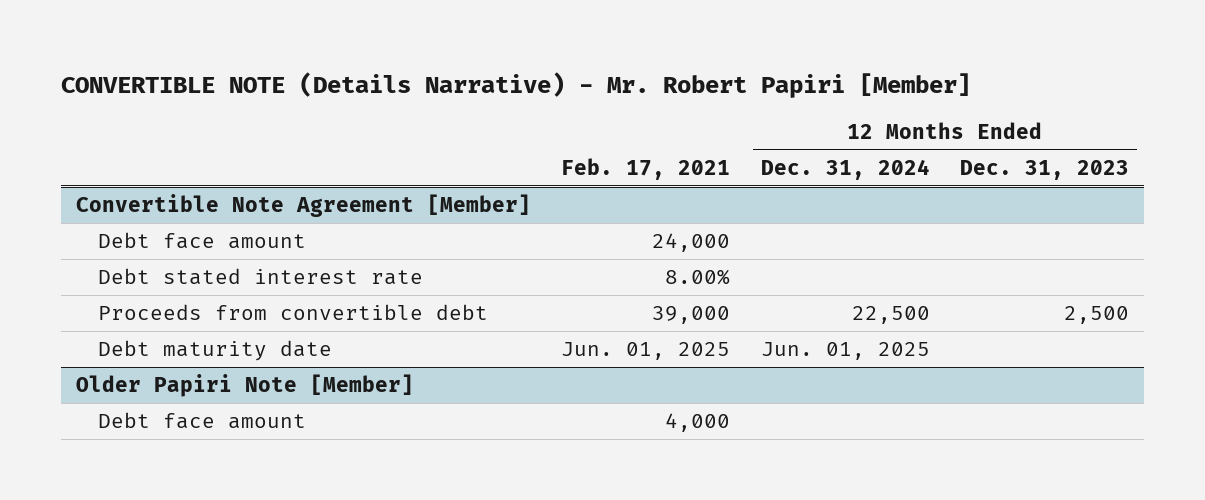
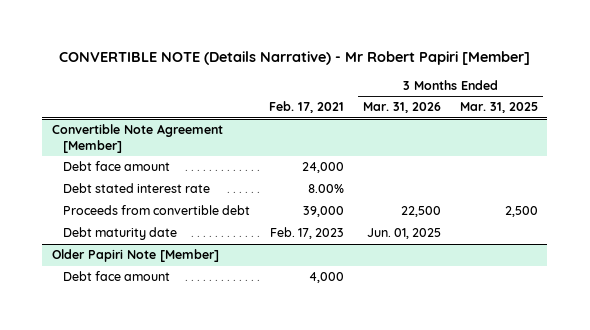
- CONVERTIBLE NOTE (Details Narrative) - Mr. Robert Papiri [Member]
+ CONVERTIBLE NOTE (Details Narrative) - Mr Robert Papiri [Member]
- | Feb. 17, 2021 | 12 Months Ended Dec. 31, 2024 | 12 Months Ended Dec. 31, 2023
+ | Feb. 17, 2021 | 3 Months Ended Mar. 31, 2026 | 3 Months Ended Mar. 31, 2025
@ Convertible Note Agreement [Member]
- Debt maturity date | Jun. 01, 2025 | Jun. 01, 2025 |
+ Debt maturity date | Feb. 17, 2023 | Jun. 01, 2025 |

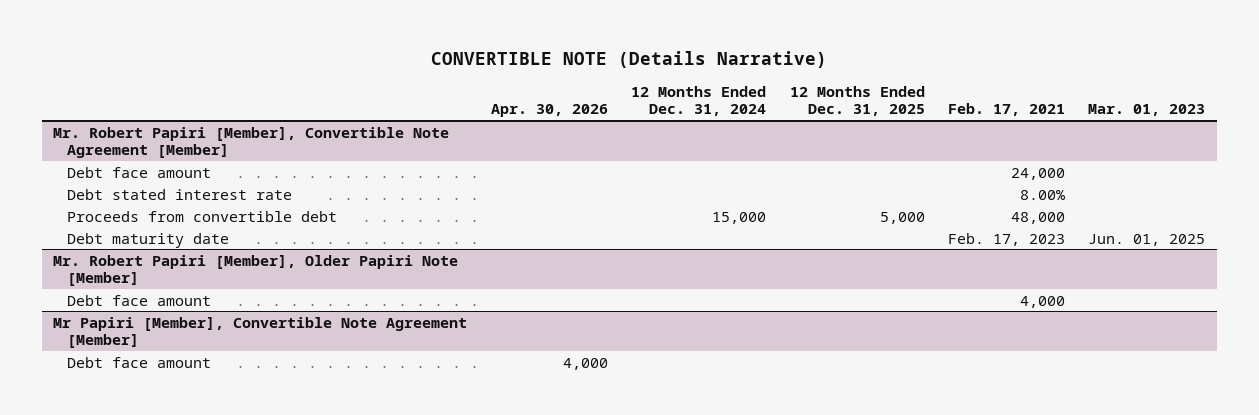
- CONVERTIBLE NOTE (Details Narrative) - Mr Robert Papiri [Member]
+ CONVERTIBLE NOTE (Details Narrative)
- | Feb. 17, 2021 | 3 Months Ended Mar. 31, 2026 | 3 Months Ended Mar. 31, 2025
+ | Apr. 30, 2026 | 12 Months Ended Dec. 31, 2024 | 12 Months Ended Dec. 31, 2025 | Feb. 17, 2021 | Mar. 01, 2023
- Convertible Note Agreement [Member]
+ Mr. Robert Papiri [Member], Convertible Note Agreement [Member]
- Proceeds from convertible debt | 39,000 | 22,500 | 2,500
+ Proceeds from convertible debt | | 15,000 | 5,000 | 48,000 |
- Older Papiri Note [Member]
+ Mr. Robert Papiri [Member], Older Papiri Note [Member]
+ Mr Papiri [Member], Convertible Note Agreement [Member]
+ Debt face amount | 4,000 | | | |

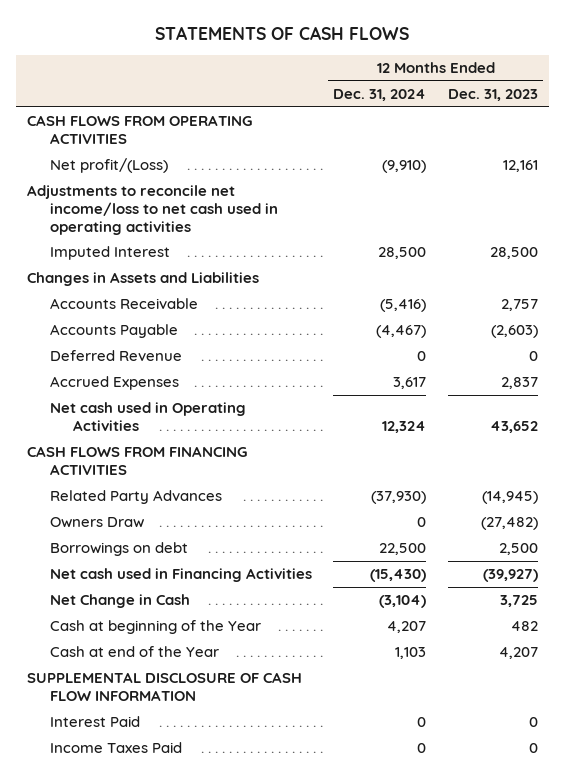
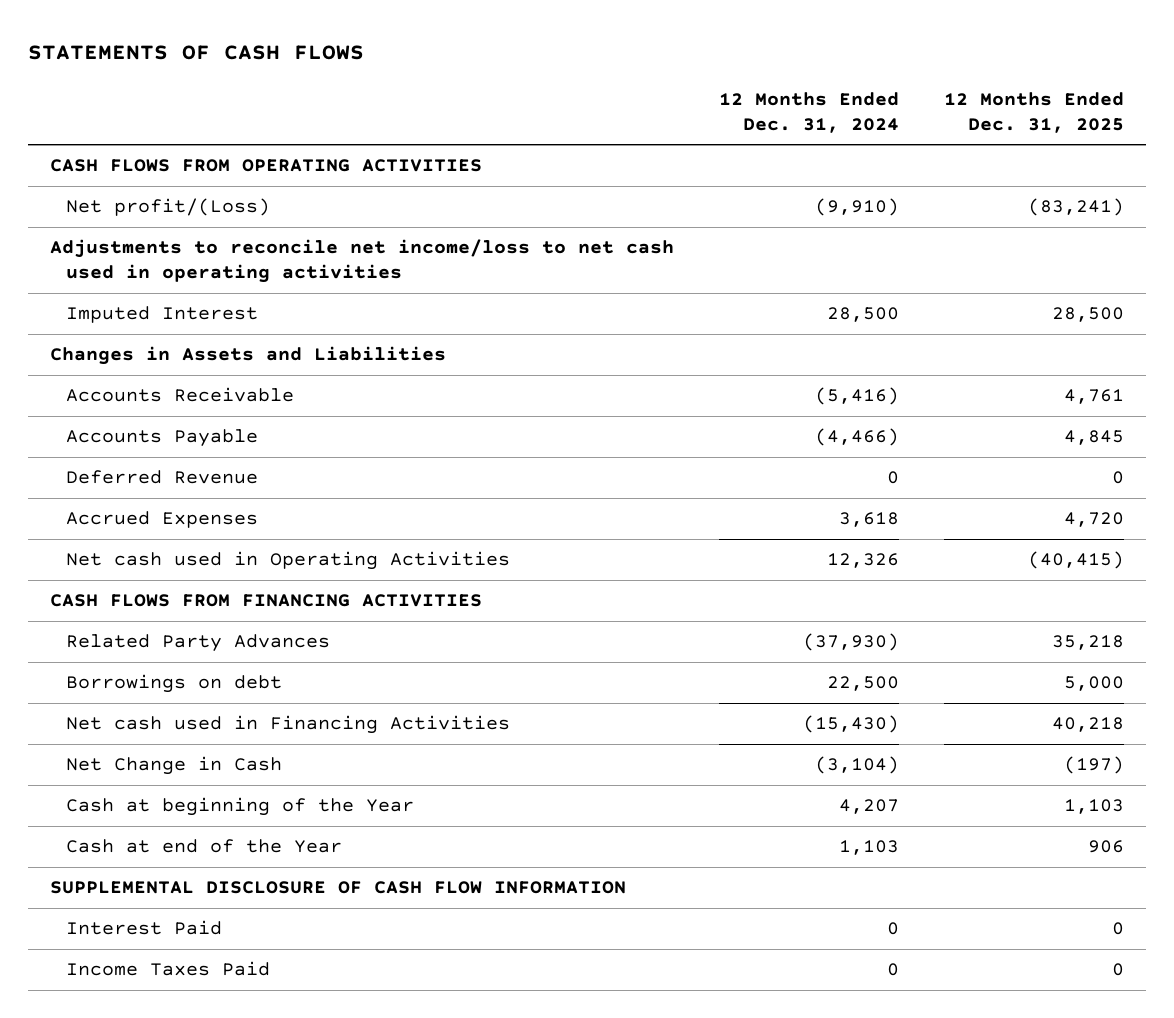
- | 12 Months Ended Dec. 31, 2024 | 12 Months Ended Dec. 31, 2023
+ | 12 Months Ended Dec. 31, 2024 | 12 Months Ended Dec. 31, 2025
- Accounts Payable | (4,467) | (2,603)
+ Accounts Payable | (4,466) | 4,845
- Accrued Expenses | 3,617 | 2,837
- Net cash used in Operating Activities | 12,324 | 43,652
+ Accrued Expenses | 3,618 | 4,720
+ Net cash used in Operating Activities | 12,326 | (40,415)
- Owners Draw | 0 | (27,482)

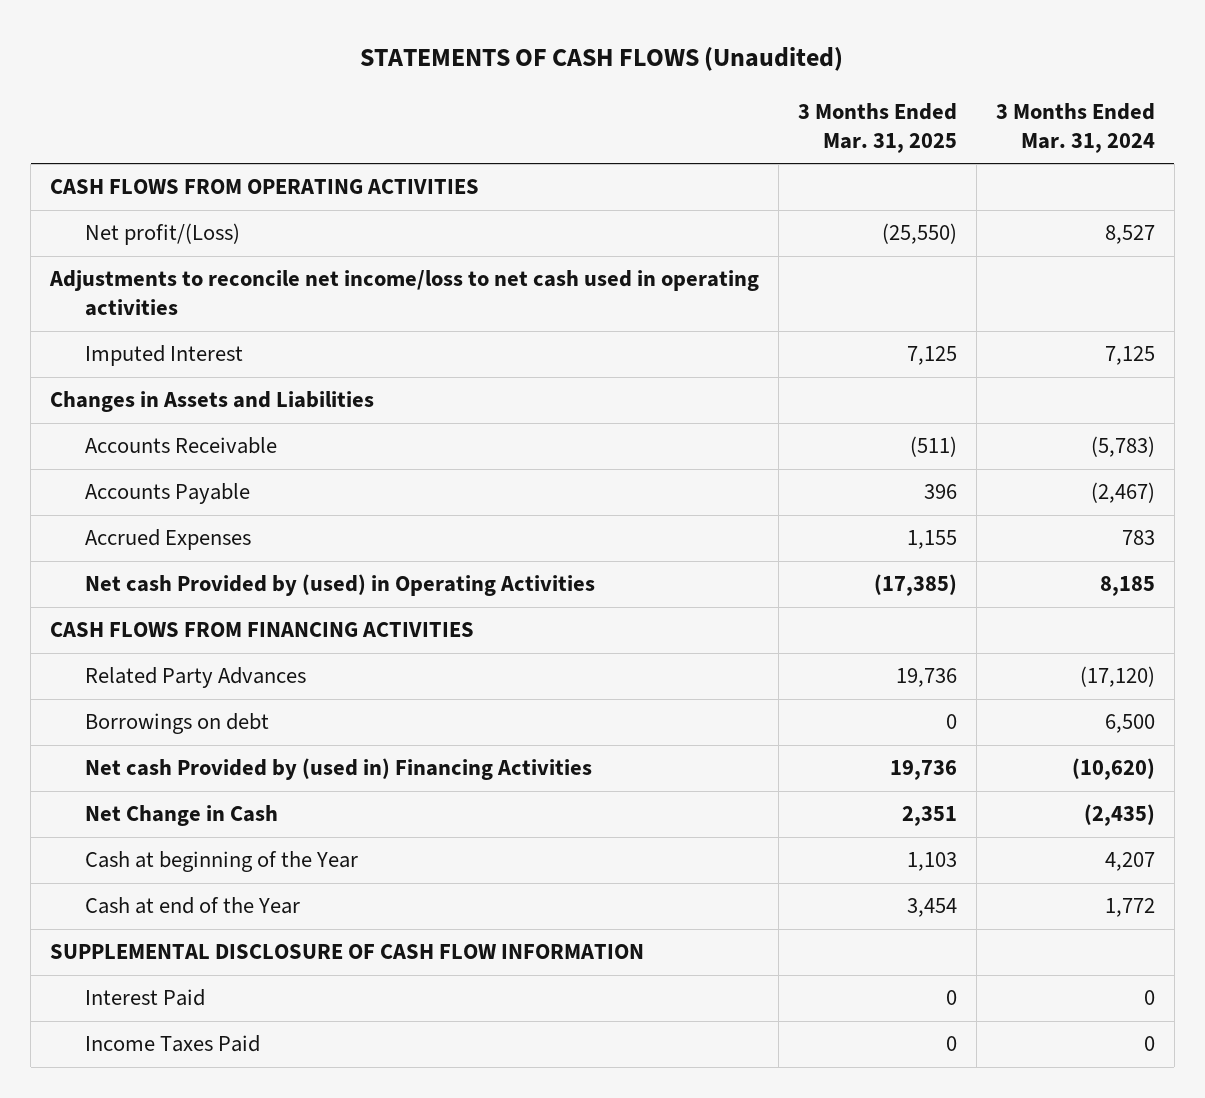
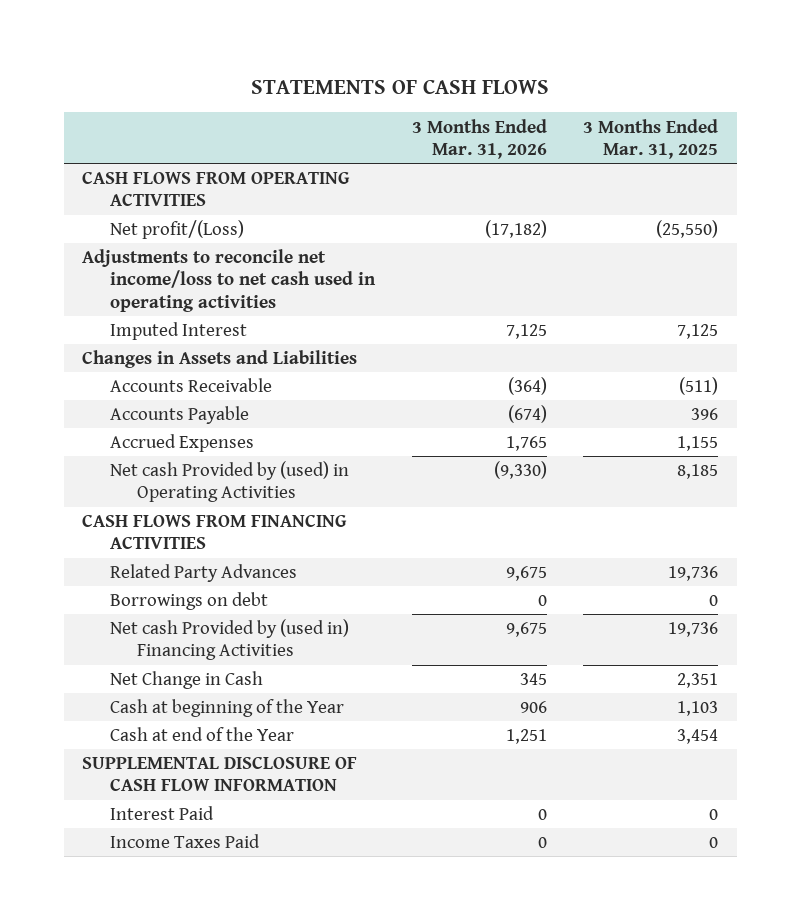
- STATEMENTS OF CASH FLOWS (Unaudited)
+ STATEMENTS OF CASH FLOWS
- | 3 Months Ended Mar. 31, 2025 | 3 Months Ended Mar. 31, 2024
+ | 3 Months Ended Mar. 31, 2026 | 3 Months Ended Mar. 31, 2025
- Net cash Provided by (used) in Operating Activities | (17,385) | 8,185
+ Net cash Provided by (used) in Operating Activities | (9,330) | 8,185

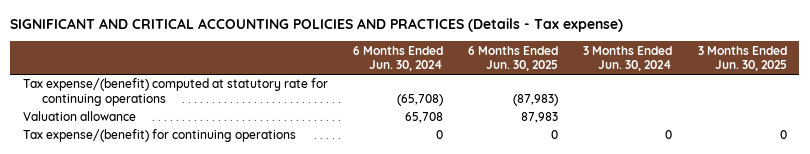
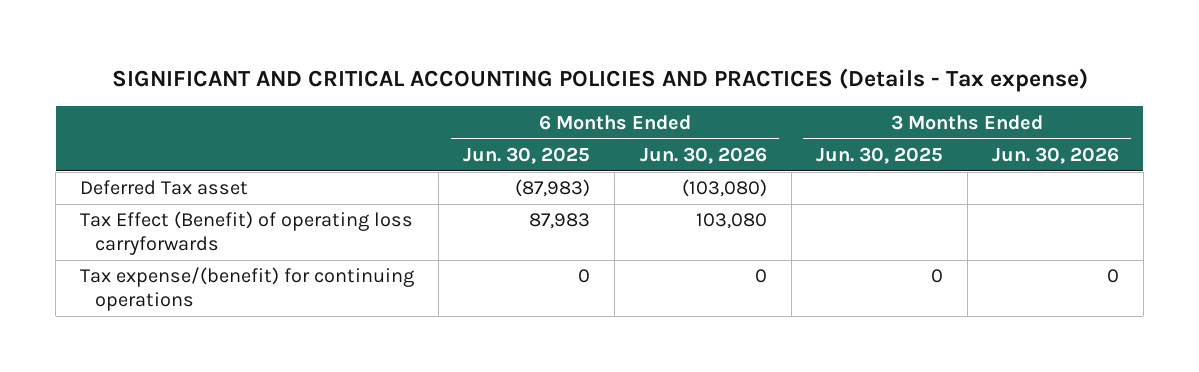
- | 6 Months Ended Jun. 30, 2024 | 6 Months Ended Jun. 30, 2025 | 3 Months Ended Jun. 30, 2024 | 3 Months Ended Jun. 30, 2025
+ | 6 Months Ended Jun. 30, 2025 | 6 Months Ended Jun. 30, 2026 | 3 Months Ended Jun. 30, 2025 | 3 Months Ended Jun. 30, 2026
- Tax expense/(benefit) computed at statutory rate for continuing operations | (65,708) | (87,983) | |
- Valuation allowance | 65,708 | 87,983 | |
+ Deferred Tax asset | (87,983) | (103,080) | |
+ Tax Effect (Benefit) of operating loss carryforwards | 87,983 | 103,080 | |

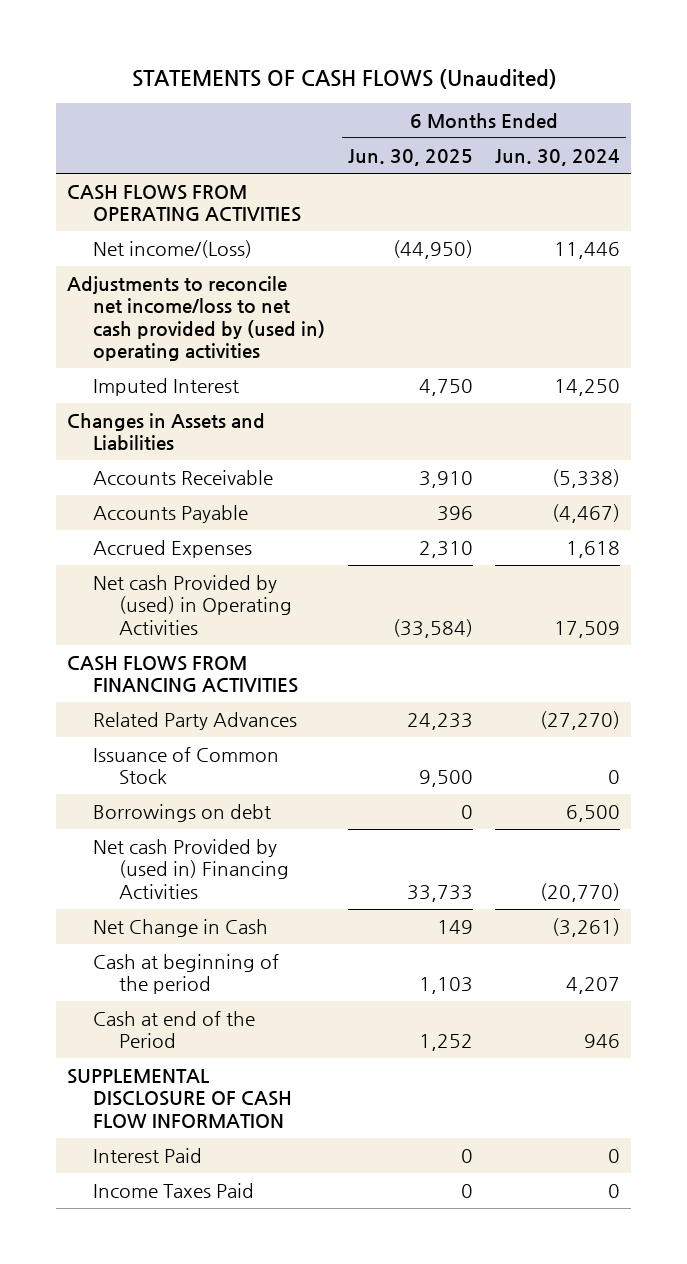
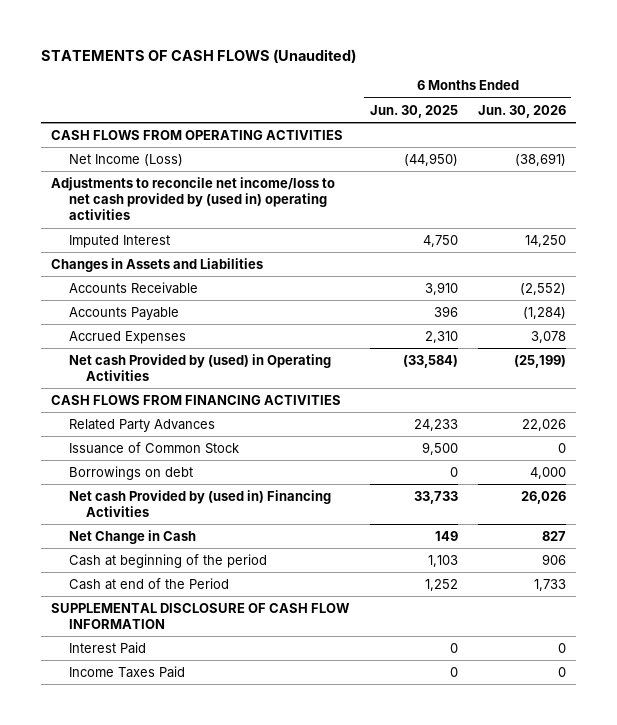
- | 6 Months Ended Jun. 30, 2025 | 6 Months Ended Jun. 30, 2024
+ | 6 Months Ended Jun. 30, 2025 | 6 Months Ended Jun. 30, 2026
- Net income/(Loss) | (44,950) | 11,446
+ Net Income (Loss) | (44,950) | (38,691)

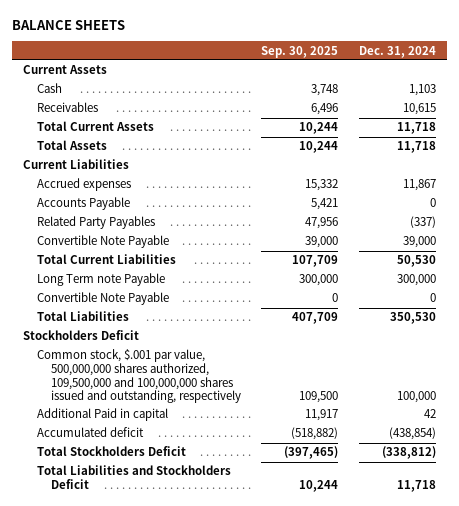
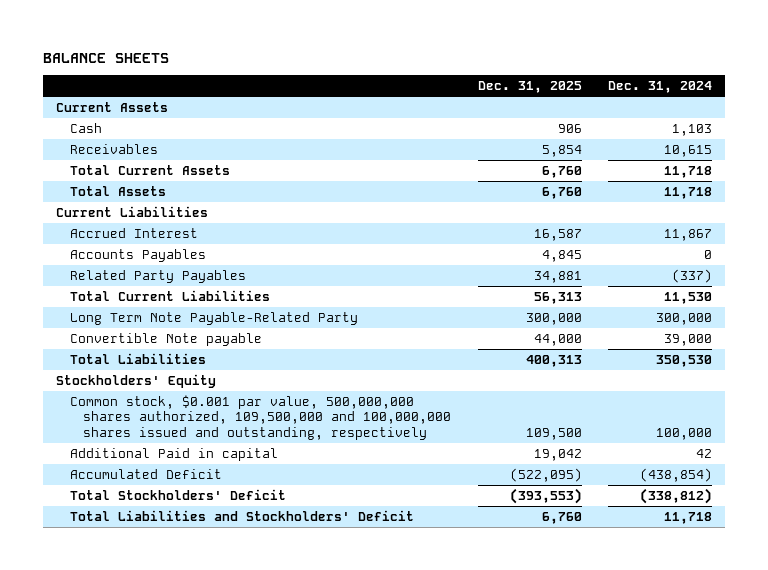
- | Sep. 30, 2025 | Dec. 31, 2024
+ | Dec. 31, 2025 | Dec. 31, 2024
- Accrued expenses | 15,332 | 11,867
- Accounts Payable | 5,421 | 0
+ Accrued Interest | 16,587 | 11,867
+ Accounts Payables | 4,845 | 0
- Convertible Note Payable | 39,000 | 39,000
- Total Current Liabilities | 107,709 | 50,530
- Long Term note Payable | 300,000 | 300,000
- Convertible Note Payable | 0 | 0
+ Total Current Liabilities | 56,313 | 11,530
+ Long Term Note Payable-Related Party | 300,000 | 300,000
+ Convertible Note payable | 44,000 | 39,000
- Stockholders Deficit
- Common stock, $.001 par value, 500,000,000 shares authorized, 109,500,000 and 100,000,000 shares issued and outstanding, respectively | 109,500 | 100,000
+ Stockholders' Equity
+ Common stock, $0.001 par value, 500,000,000 shares authorized, 109,500,000 and 100,000,000 shares issued and outstanding, respectively | 109,500 | 100,000
- Accumulated deficit | (518,882) | (438,854)
- Total Stockholders Deficit | (397,465) | (338,812)
- Total Liabilities and Stockholders Deficit | 10,244 | 11,718
+ Accumulated Deficit | (522,095) | (438,854)
+ Total Stockholders' Deficit | (393,553) | (338,812)
+ Total Liabilities and Stockholders' Deficit | 6,760 | 11,718

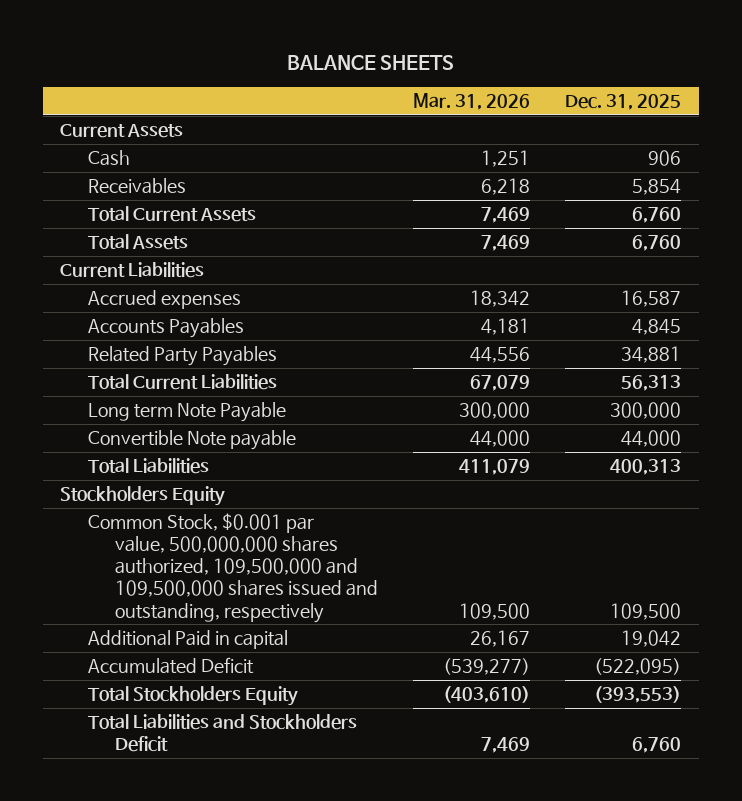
- | Dec. 31, 2025 | Dec. 31, 2024
+ | Mar. 31, 2026 | Dec. 31, 2025
- Accrued Interest | 16,587 | 11,867
+ Accrued expenses | 18,342 | 16,587
- Long Term Note Payable-Related Party | 300,000 | 300,000
+ Long term Note Payable | 300,000 | 300,000
- Stockholders' Equity
- Common stock, $0.001 par value, 500,000,000 shares authorized, 109,500,000 and 100,000,000 shares issued and outstanding, respectively | 109,500 | 100,000
+ Stockholders Equity
+ Common Stock, $0.001 par value, 500,000,000 shares authorized, 109,500,000 and 109,500,000 shares issued and outstanding, respectively | 109,500 | 109,500
- Total Stockholders' Deficit | (393,553) | (338,812)
- Total Liabilities and Stockholders' Deficit | 6,760 | 11,718
+ Total Stockholders Equity | (403,610) | (393,553)
+ Total Liabilities and Stockholders Deficit | 7,469 | 6,760

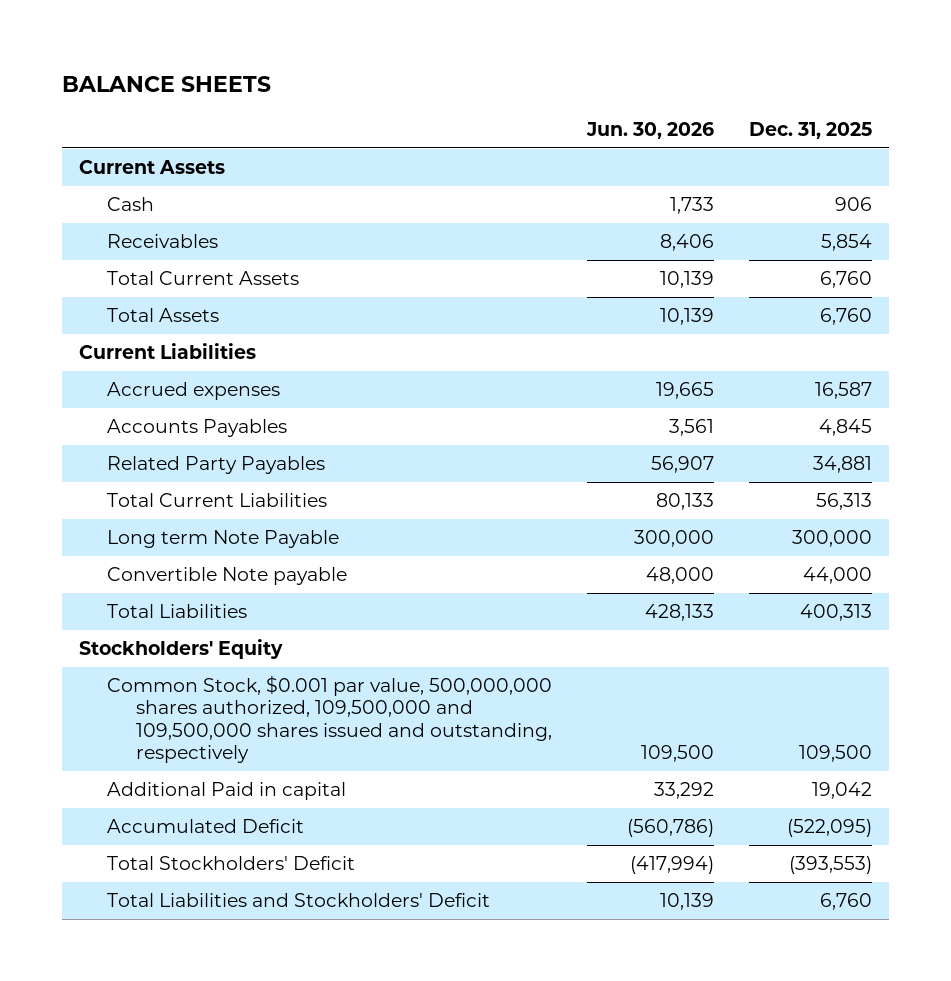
- | Mar. 31, 2026 | Dec. 31, 2025
+ | Jun. 30, 2026 | Dec. 31, 2025
- Stockholders Equity
+ Stockholders' Equity
- Total Stockholders Equity | (403,610) | (393,553)
- Total Liabilities and Stockholders Deficit | 7,469 | 6,760
+ Total Stockholders' Deficit | (417,994) | (393,553)
+ Total Liabilities and Stockholders' Deficit | 10,139 | 6,760

